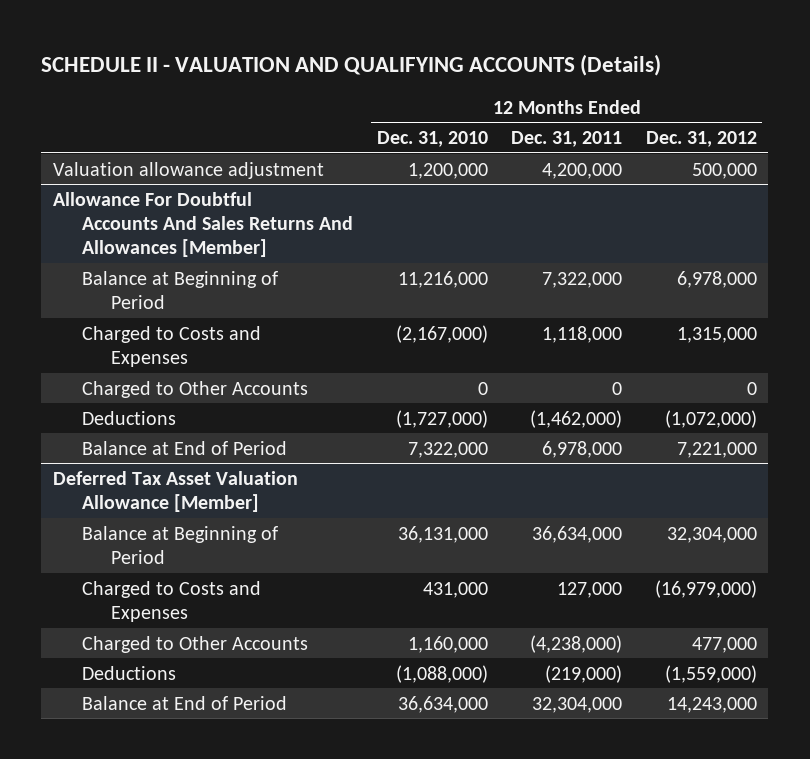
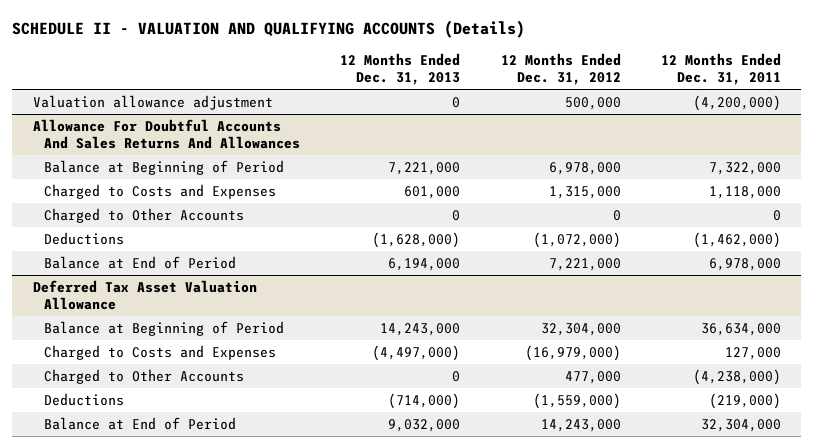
- | 12 Months Ended Dec. 31, 2010 | 12 Months Ended Dec. 31, 2011 | 12 Months Ended Dec. 31, 2012
+ | 12 Months Ended Dec. 31, 2013 | 12 Months Ended Dec. 31, 2012 | 12 Months Ended Dec. 31, 2011
- Valuation allowance adjustment | 1,200,000 | 4,200,000 | 500,000
- Allowance For Doubtful Accounts And Sales Returns And Allowances [Member]
+ Valuation allowance adjustment | 0 | 500,000 | (4,200,000)
+ Allowance For Doubtful Accounts And Sales Returns And Allowances
- Deferred Tax Asset Valuation Allowance [Member]
+ Deferred Tax Asset Valuation Allowance

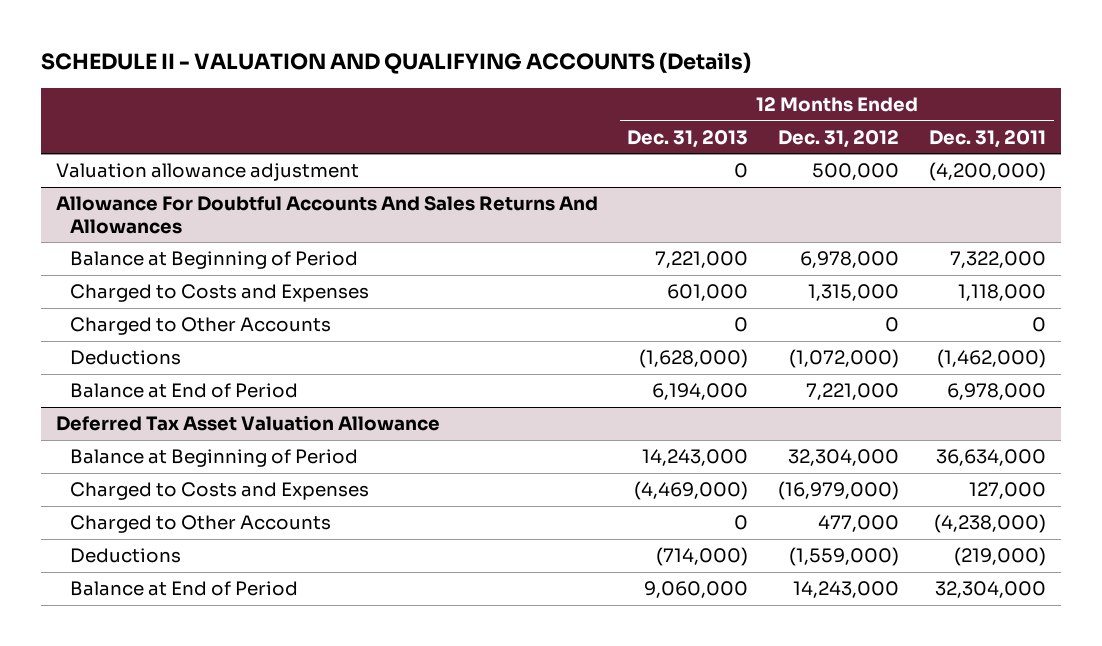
@ Deferred Tax Asset Valuation Allowance
- Charged to Costs and Expenses | (4,497,000) | (16,979,000) | 127,000
+ Charged to Costs and Expenses | (4,469,000) | (16,979,000) | 127,000
- Balance at End of Period | 9,032,000 | 14,243,000 | 32,304,000
+ Balance at End of Period | 9,060,000 | 14,243,000 | 32,304,000

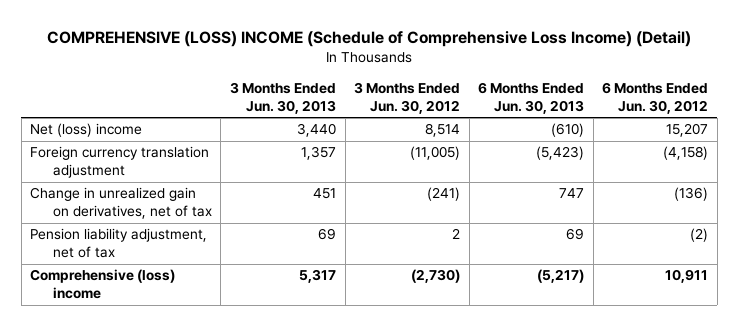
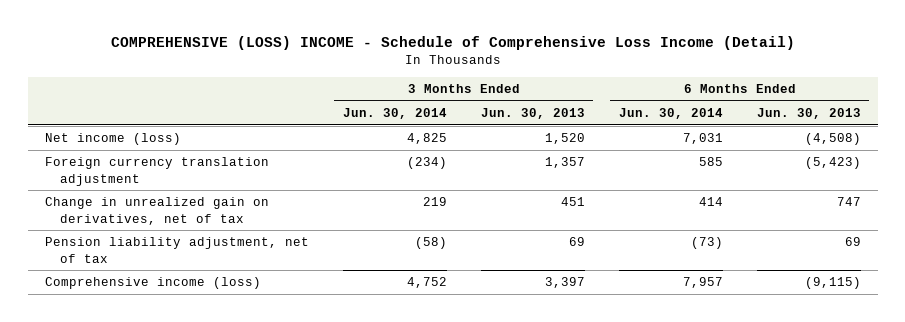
- COMPREHENSIVE (LOSS) INCOME (Schedule of Comprehensive Loss Income) (Detail)
+ COMPREHENSIVE (LOSS) INCOME - Schedule of Comprehensive Loss Income (Detail)
- | 3 Months Ended Jun. 30, 2013 | 3 Months Ended Jun. 30, 2012 | 6 Months Ended Jun. 30, 2013 | 6 Months Ended Jun. 30, 2012
+ | 3 Months Ended Jun. 30, 2014 | 3 Months Ended Jun. 30, 2013 | 6 Months Ended Jun. 30, 2014 | 6 Months Ended Jun. 30, 2013
- Net (loss) income | 3,440 | 8,514 | (610) | 15,207
+ Net income (loss) | 4,825 | 1,520 | 7,031 | (4,508)
- Comprehensive (loss) income | 5,317 | (2,730) | (5,217) | 10,911
+ Comprehensive income (loss) | 4,752 | 3,397 | 7,957 | (9,115)

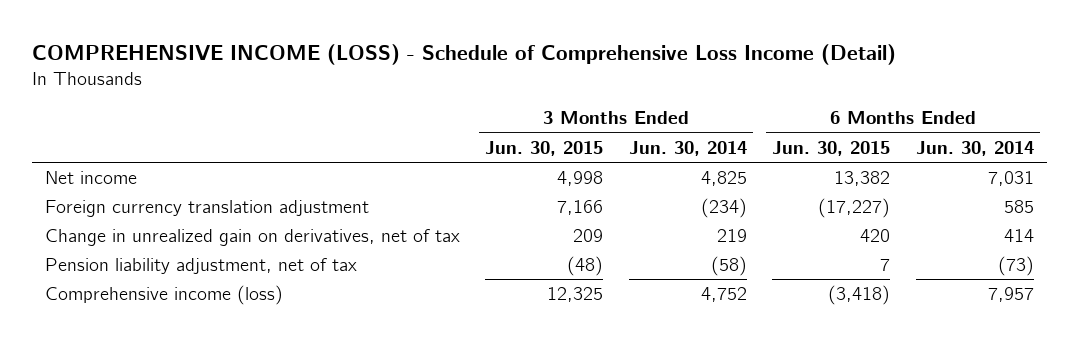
- COMPREHENSIVE (LOSS) INCOME - Schedule of Comprehensive Loss Income (Detail)
+ COMPREHENSIVE INCOME (LOSS) - Schedule of Comprehensive Loss Income (Detail)
- | 3 Months Ended Jun. 30, 2014 | 3 Months Ended Jun. 30, 2013 | 6 Months Ended Jun. 30, 2014 | 6 Months Ended Jun. 30, 2013
+ | 3 Months Ended Jun. 30, 2015 | 3 Months Ended Jun. 30, 2014 | 6 Months Ended Jun. 30, 2015 | 6 Months Ended Jun. 30, 2014
- Net income (loss) | 4,825 | 1,520 | 7,031 | (4,508)
+ Net income | 4,998 | 4,825 | 13,382 | 7,031

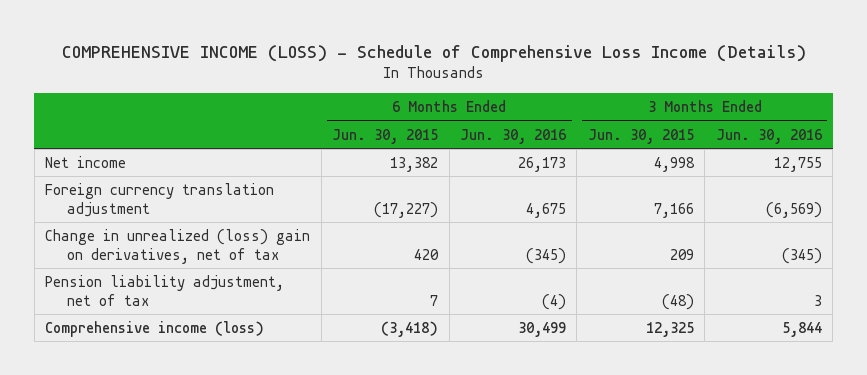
- COMPREHENSIVE INCOME (LOSS) - Schedule of Comprehensive Loss Income (Detail)
+ COMPREHENSIVE INCOME (LOSS) - Schedule of Comprehensive Loss Income (Details)
- | 3 Months Ended Jun. 30, 2015 | 3 Months Ended Jun. 30, 2014 | 6 Months Ended Jun. 30, 2015 | 6 Months Ended Jun. 30, 2014
+ | 6 Months Ended Jun. 30, 2015 | 6 Months Ended Jun. 30, 2016 | 3 Months Ended Jun. 30, 2015 | 3 Months Ended Jun. 30, 2016
- Change in unrealized gain on derivatives, net of tax | 209 | 219 | 420 | 414
+ Change in unrealized (loss) gain on derivatives, net of tax | 420 | (345) | 209 | (345)

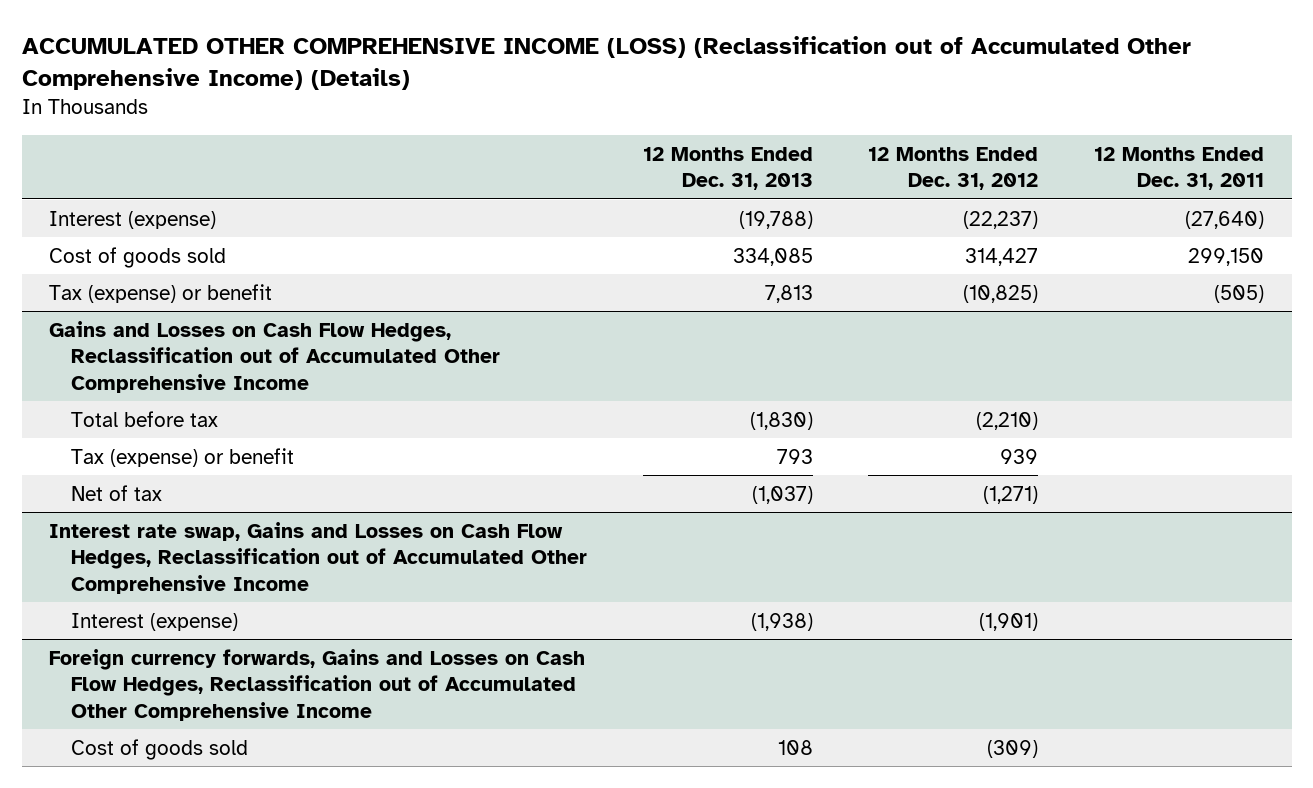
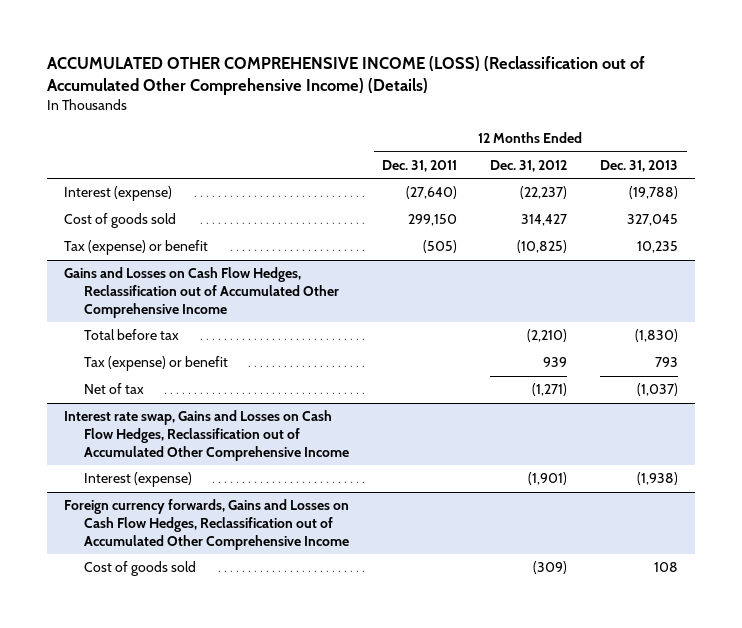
- | 12 Months Ended Dec. 31, 2013 | 12 Months Ended Dec. 31, 2012 | 12 Months Ended Dec. 31, 2011
+ | 12 Months Ended Dec. 31, 2011 | 12 Months Ended Dec. 31, 2012 | 12 Months Ended Dec. 31, 2013
- Cost of goods sold | 334,085 | 314,427 | 299,150
- Tax (expense) or benefit | 7,813 | (10,825) | (505)
+ Cost of goods sold | 299,150 | 314,427 | 327,045
+ Tax (expense) or benefit | (505) | (10,825) | 10,235

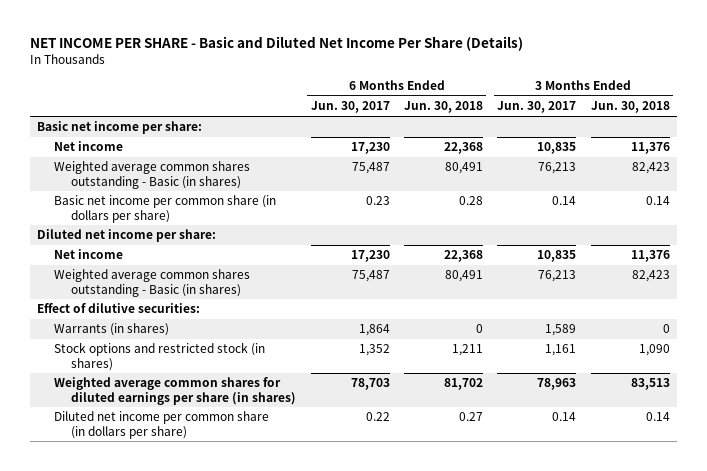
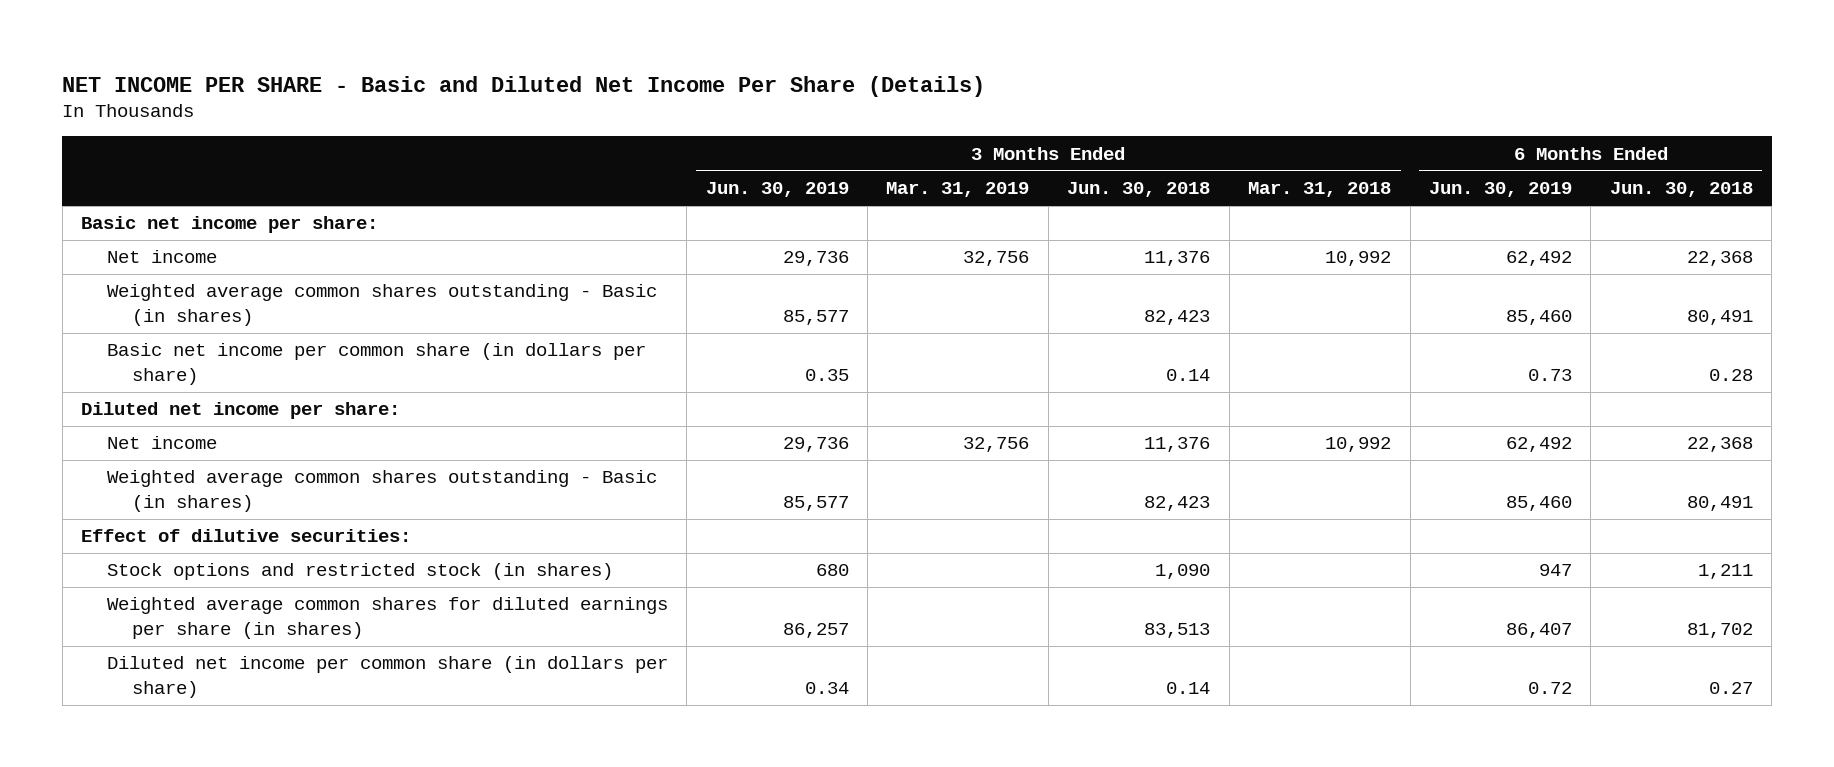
- | 6 Months Ended Jun. 30, 2017 | 6 Months Ended Jun. 30, 2018 | 3 Months Ended Jun. 30, 2017 | 3 Months Ended Jun. 30, 2018
+ | 3 Months Ended Jun. 30, 2019 | 3 Months Ended Mar. 31, 2019 | 3 Months Ended Jun. 30, 2018 | 3 Months Ended Mar. 31, 2018 | 6 Months Ended Jun. 30, 2019 | 6 Months Ended Jun. 30, 2018
- Warrants (in shares) | 1,864 | 0 | 1,589 | 0

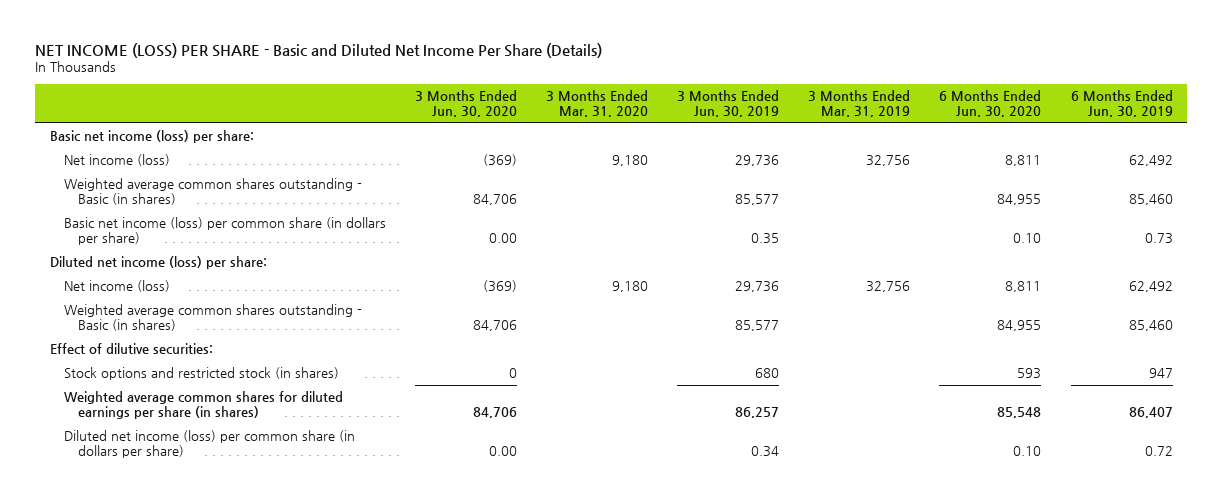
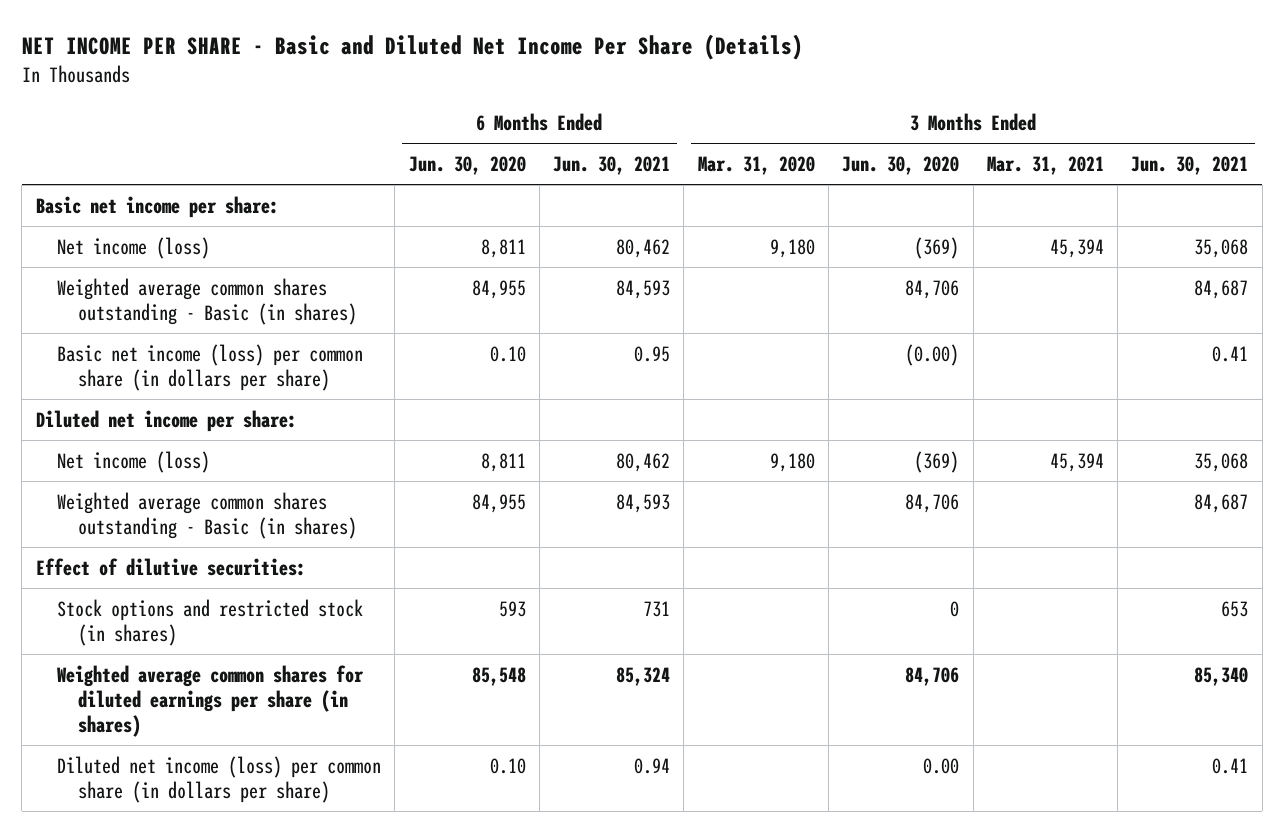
- NET INCOME (LOSS) PER SHARE - Basic and Diluted Net Income Per Share (Details)
+ NET INCOME PER SHARE - Basic and Diluted Net Income Per Share (Details)
- | 3 Months Ended Jun. 30, 2020 | 3 Months Ended Mar. 31, 2020 | 3 Months Ended Jun. 30, 2019 | 3 Months Ended Mar. 31, 2019 | 6 Months Ended Jun. 30, 2020 | 6 Months Ended Jun. 30, 2019
+ | 6 Months Ended Jun. 30, 2020 | 6 Months Ended Jun. 30, 2021 | 3 Months Ended Mar. 31, 2020 | 3 Months Ended Jun. 30, 2020 | 3 Months Ended Mar. 31, 2021 | 3 Months Ended Jun. 30, 2021
- Basic net income (loss) per share:
+ Basic net income per share:
- Basic net income (loss) per common share (in dollars per share) | 0.00 | | 0.35 | | 0.10 | 0.73
- Diluted net income (loss) per share:
+ Basic net income (loss) per common share (in dollars per share) | 0.10 | 0.95 | | (0.00) | | 0.41
+ Diluted net income per share:

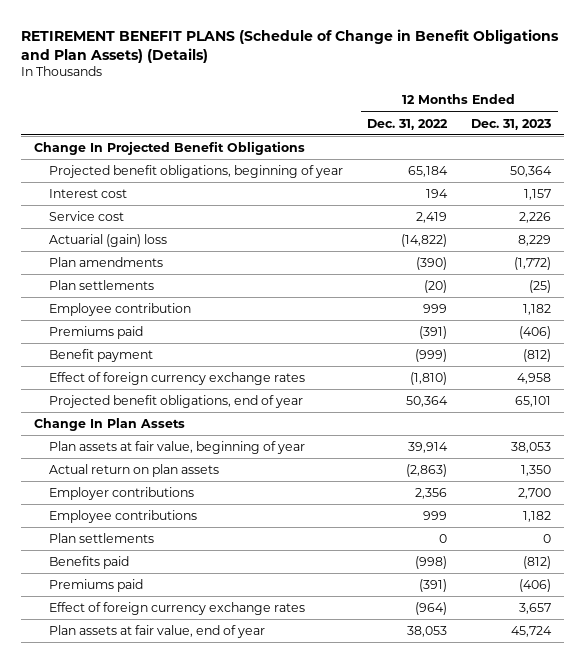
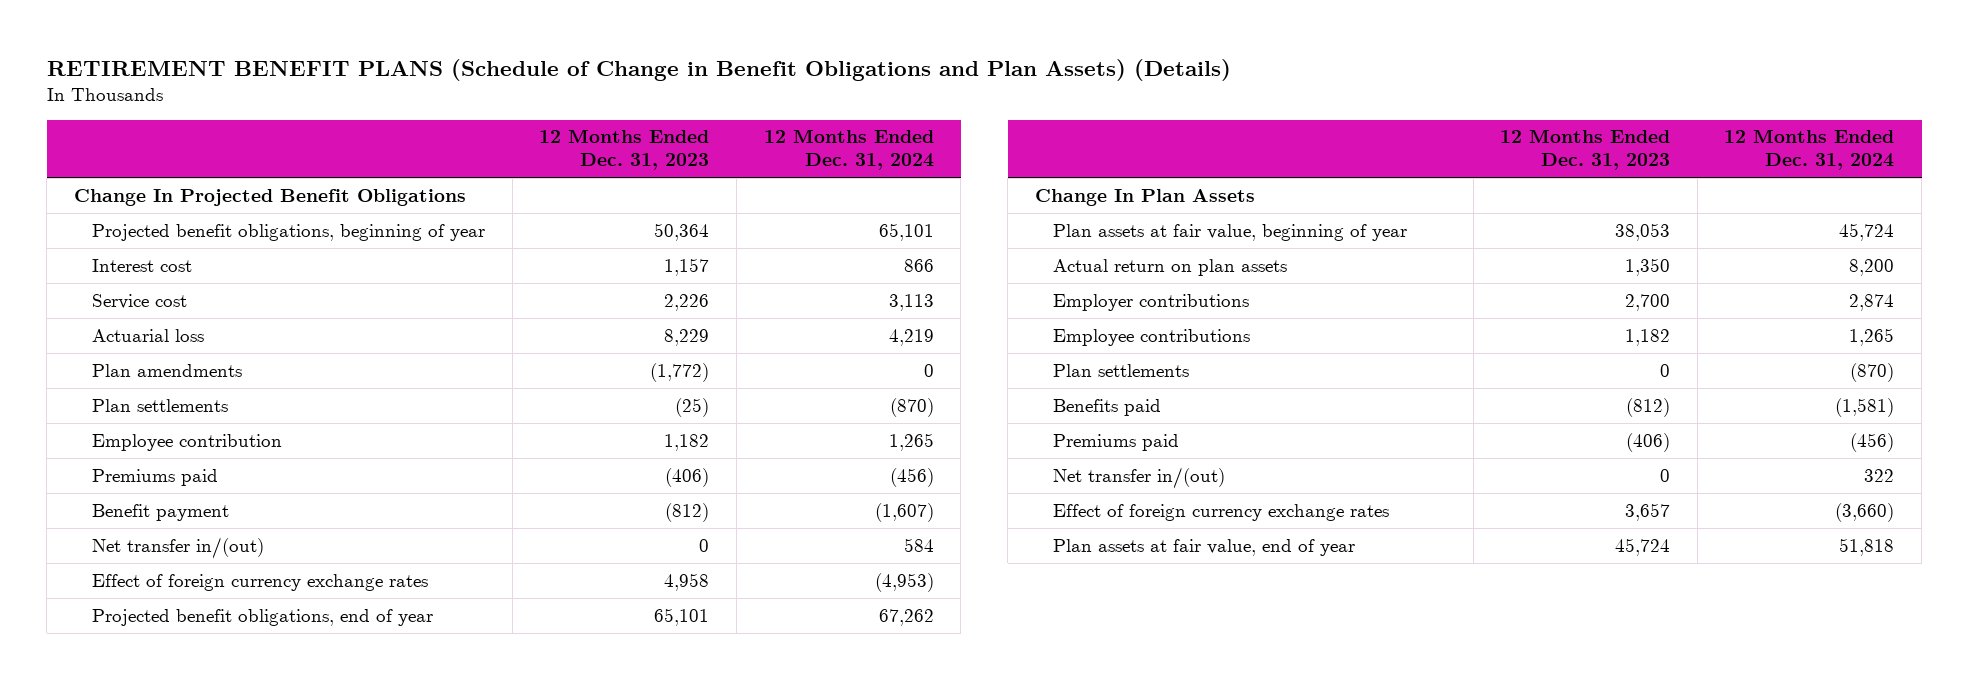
- | 12 Months Ended Dec. 31, 2022 | 12 Months Ended Dec. 31, 2023
+ | 12 Months Ended Dec. 31, 2023 | 12 Months Ended Dec. 31, 2024
- Actuarial (gain) loss | (14,822) | 8,229
+ Actuarial loss | 8,229 | 4,219
+ Net transfer in/(out) | 0 | 584
+ Net transfer in/(out) | 0 | 322

